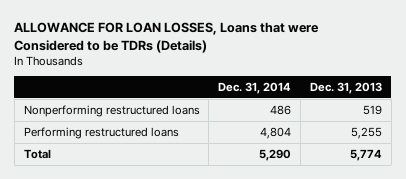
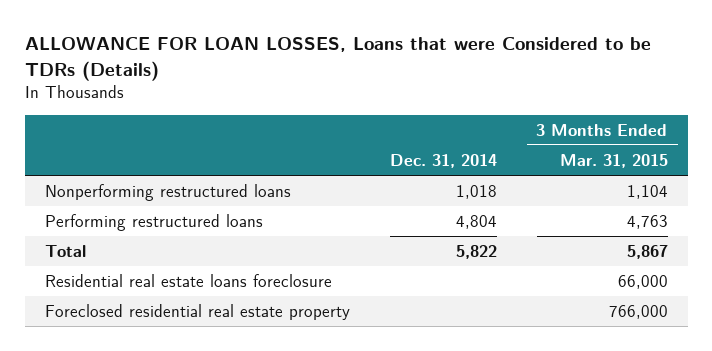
- | Dec. 31, 2014 | Dec. 31, 2013
+ | Dec. 31, 2014 | 3 Months Ended Mar. 31, 2015
- Nonperforming restructured loans | 486 | 519
+ Nonperforming restructured loans | 1,018 | 1,104
- Total | 5,290 | 5,774
+ Total | 5,822 | 5,867
+ Residential real estate loans foreclosure | | 66,000
+ Foreclosed residential real estate property | | 766,000

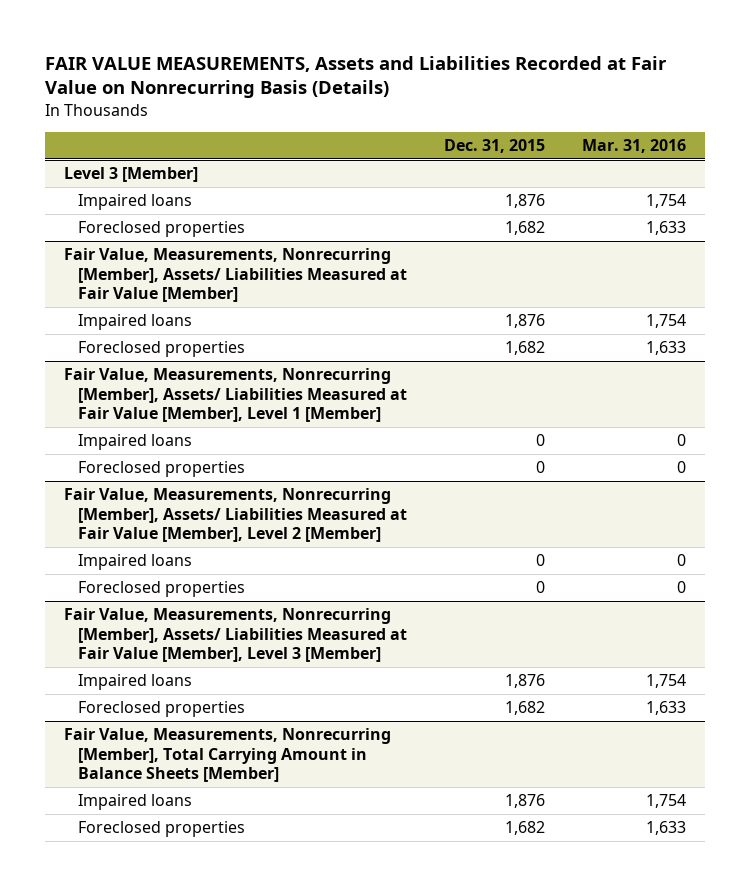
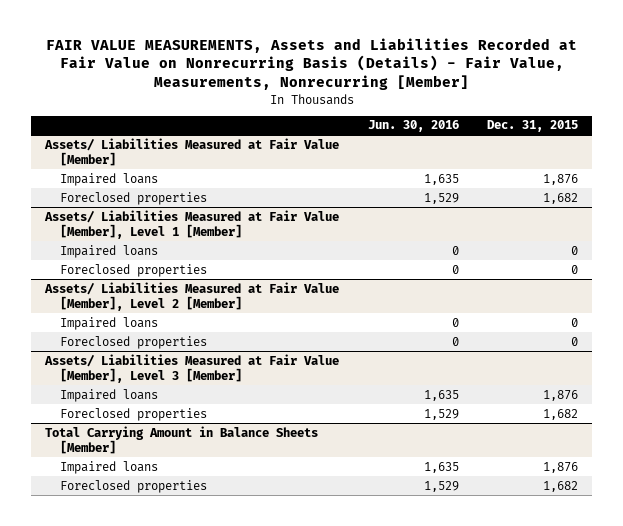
- FAIR VALUE MEASUREMENTS, Assets and Liabilities Recorded at Fair Value on Nonrecurring Basis (Details)
+ FAIR VALUE MEASUREMENTS, Assets and Liabilities Recorded at Fair Value on Nonrecurring Basis (Details) - Fair Value, Measurements, Nonrecurring [Member]
- | Dec. 31, 2015 | Mar. 31, 2016
+ | Jun. 30, 2016 | Dec. 31, 2015
- Level 3 [Member]
- Impaired loans | 1,876 | 1,754
- Foreclosed properties | 1,682 | 1,633
- Fair Value, Measurements, Nonrecurring [Member], Assets/ Liabilities Measured at Fair Value [Member]
+ Assets/ Liabilities Measured at Fair Value [Member]
- Fair Value, Measurements, Nonrecurring [Member], Assets/ Liabilities Measured at Fair Value [Member], Level 1 [Member]
+ Assets/ Liabilities Measured at Fair Value [Member], Level 1 [Member]
- Fair Value, Measurements, Nonrecurring [Member], Assets/ Liabilities Measured at Fair Value [Member], Level 2 [Member]
+ Assets/ Liabilities Measured at Fair Value [Member], Level 2 [Member]
- Fair Value, Measurements, Nonrecurring [Member], Assets/ Liabilities Measured at Fair Value [Member], Level 3 [Member]
+ Assets/ Liabilities Measured at Fair Value [Member], Level 3 [Member]
- Fair Value, Measurements, Nonrecurring [Member], Total Carrying Amount in Balance Sheets [Member]
+ Total Carrying Amount in Balance Sheets [Member]

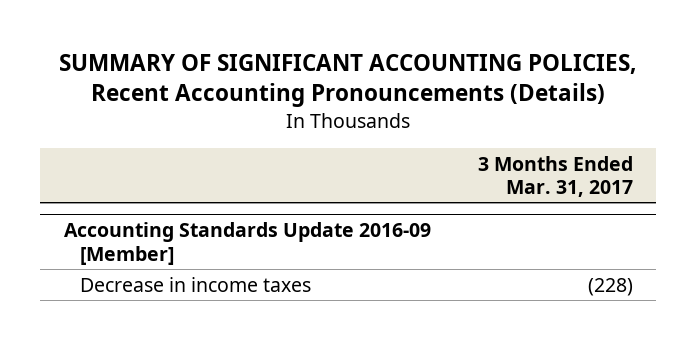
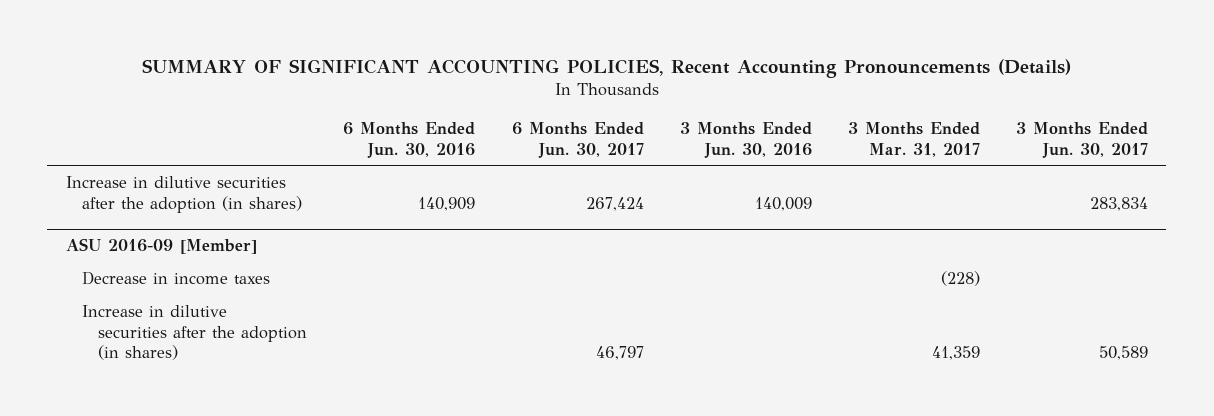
- | 3 Months Ended Mar. 31, 2017
+ | 6 Months Ended Jun. 30, 2016 | 6 Months Ended Jun. 30, 2017 | 3 Months Ended Jun. 30, 2016 | 3 Months Ended Mar. 31, 2017 | 3 Months Ended Jun. 30, 2017
- Accounting Standards Update 2016-09 [Member]
+ Increase in dilutive securities after the adoption (in shares) | 140,909 | 267,424 | 140,009 | | 283,834
+ ASU 2016-09 [Member]
+ Increase in dilutive securities after the adoption (in shares) | | 46,797 | | 41,359 | 50,589

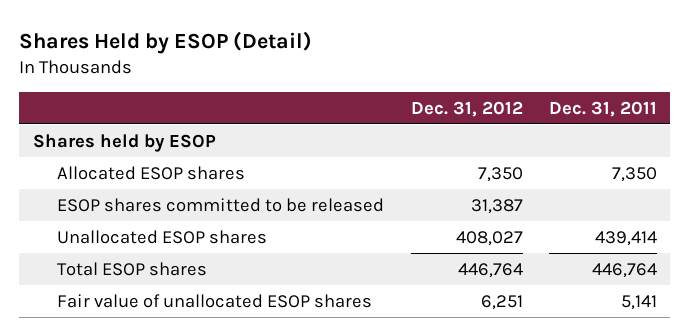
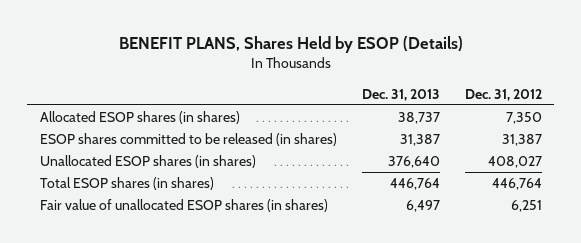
- Shares Held by ESOP (Detail)
+ BENEFIT PLANS, Shares Held by ESOP (Details)
- | Dec. 31, 2012 | Dec. 31, 2011
+ | Dec. 31, 2013 | Dec. 31, 2012
- Shares held by ESOP
- Allocated ESOP shares | 7,350 | 7,350
- ESOP shares committed to be released | 31,387 |
- Unallocated ESOP shares | 408,027 | 439,414
- Total ESOP shares | 446,764 | 446,764
- Fair value of unallocated ESOP shares | 6,251 | 5,141
+ Allocated ESOP shares (in shares) | 38,737 | 7,350
+ ESOP shares committed to be released (in shares) | 31,387 | 31,387
+ Unallocated ESOP shares (in shares) | 376,640 | 408,027
+ Total ESOP shares (in shares) | 446,764 | 446,764
+ Fair value of unallocated ESOP shares (in shares) | 6,497 | 6,251

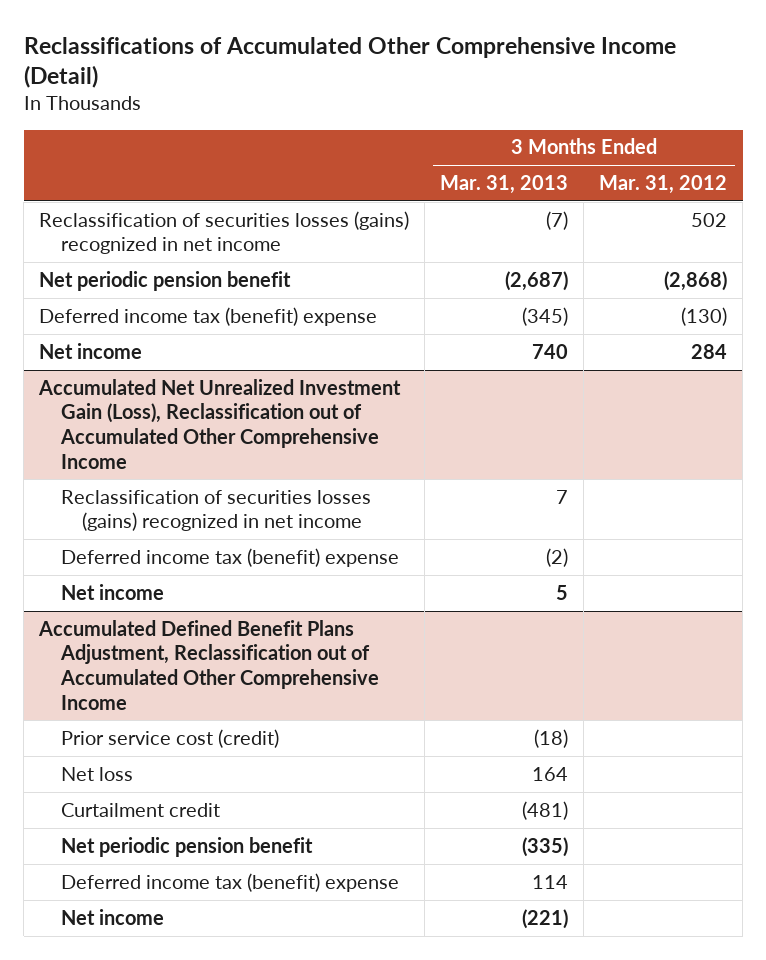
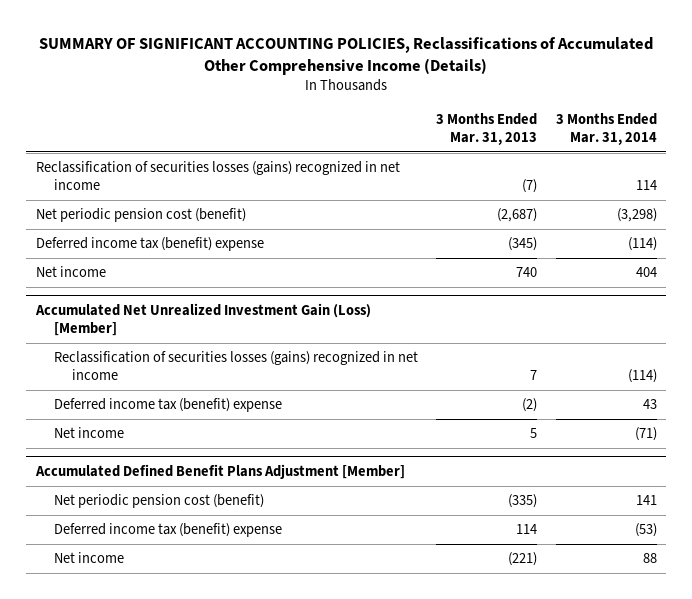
- Reclassifications of Accumulated Other Comprehensive Income (Detail)
+ SUMMARY OF SIGNIFICANT ACCOUNTING POLICIES, Reclassifications of Accumulated Other Comprehensive Income (Details)
- | 3 Months Ended Mar. 31, 2013 | 3 Months Ended Mar. 31, 2012
+ | 3 Months Ended Mar. 31, 2013 | 3 Months Ended Mar. 31, 2014
- Net periodic pension benefit | (2,687) | (2,868)
+ Net periodic pension cost (benefit) | (2,687) | (3,298)
- Accumulated Net Unrealized Investment Gain (Loss), Reclassification out of Accumulated Other Comprehensive Income
+ Accumulated Net Unrealized Investment Gain (Loss) [Member]
- Accumulated Defined Benefit Plans Adjustment, Reclassification out of Accumulated Other Comprehensive Income
- Prior service cost (credit) | (18) |
- Net loss | 164 |
- Curtailment credit | (481) |
- Net periodic pension benefit | (335) |
+ Accumulated Defined Benefit Plans Adjustment [Member]
+ Net periodic pension cost (benefit) | (335) | 141

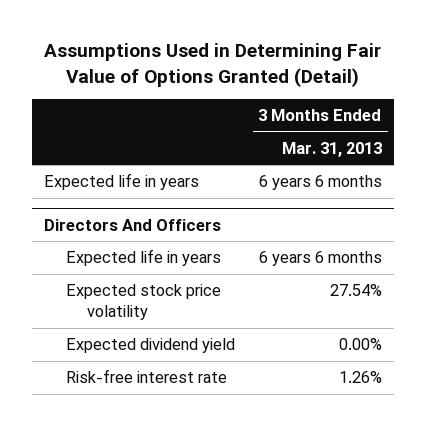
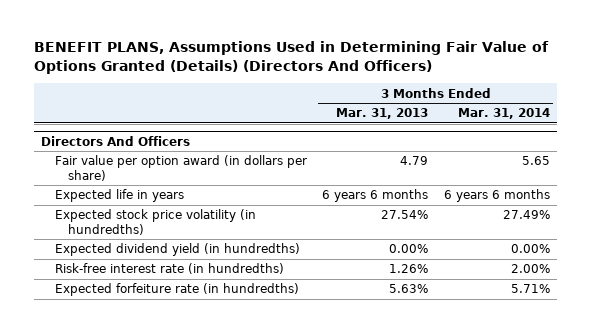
- Assumptions Used in Determining Fair Value of Options Granted (Detail)
+ BENEFIT PLANS, Assumptions Used in Determining Fair Value of Options Granted (Details) (Directors And Officers)
- | 3 Months Ended Mar. 31, 2013
+ | 3 Months Ended Mar. 31, 2013 | 3 Months Ended Mar. 31, 2014
- Expected life in years | 6 years 6 months
@ Directors And Officers
+ Fair value per option award (in dollars per share) | 4.79 | 5.65
- Expected stock price volatility | 27.54%
- Expected dividend yield | 0.00%
- Risk-free interest rate | 1.26%
+ Expected stock price volatility (in hundredths) | 27.54% | 27.49%
+ Expected dividend yield (in hundredths) | 0.00% | 0.00%
+ Risk-free interest rate (in hundredths) | 1.26% | 2.00%
+ Expected forfeiture rate (in hundredths) | 5.63% | 5.71%

